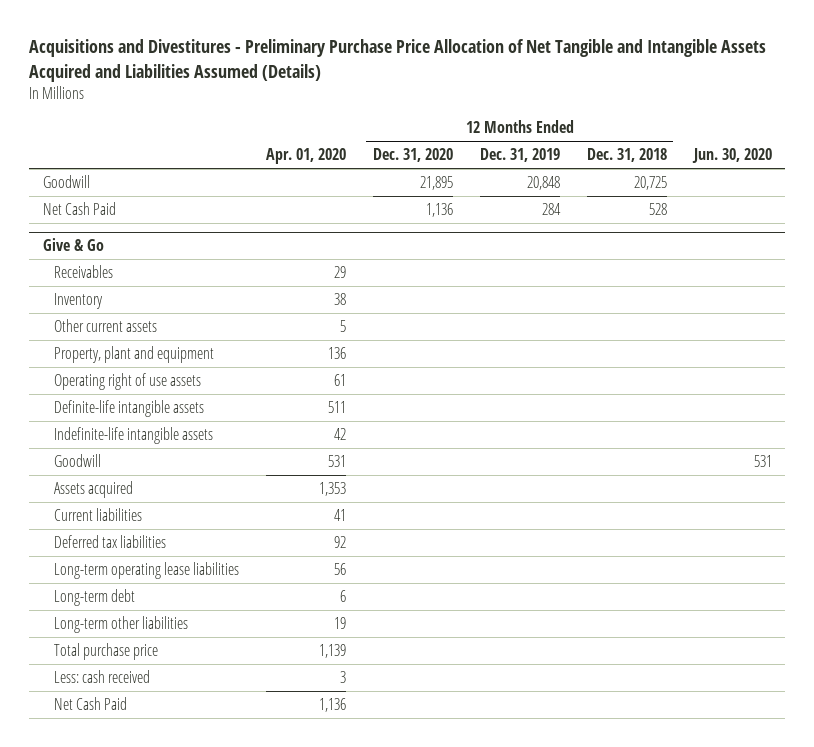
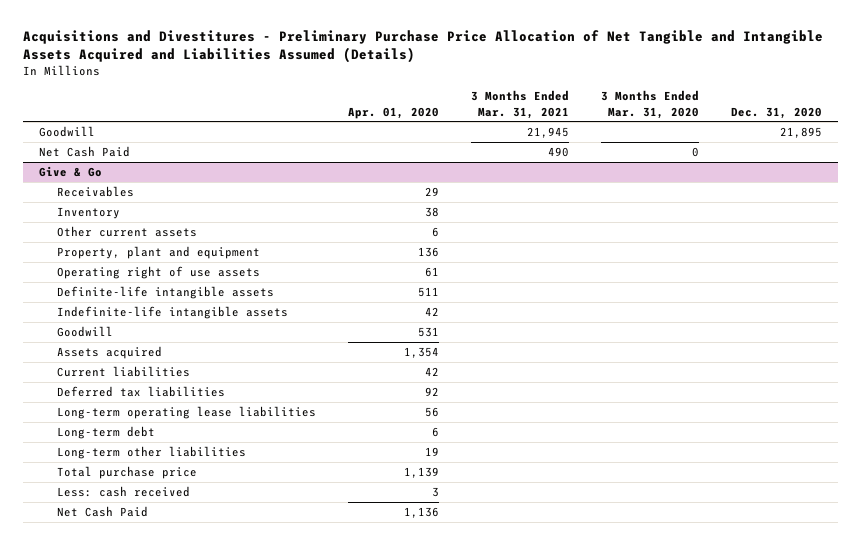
- | Apr. 01, 2020 | 12 Months Ended Dec. 31, 2020 | 12 Months Ended Dec. 31, 2019 | 12 Months Ended Dec. 31, 2018 | Jun. 30, 2020
+ | Apr. 01, 2020 | 3 Months Ended Mar. 31, 2021 | 3 Months Ended Mar. 31, 2020 | Dec. 31, 2020
@ Give & Go
- Other current assets | 5 | | | |
+ Other current assets | 6 | | |
- Assets acquired | 1,353 | | | |
- Current liabilities | 41 | | | |
+ Assets acquired | 1,354 | | |
+ Current liabilities | 42 | | |

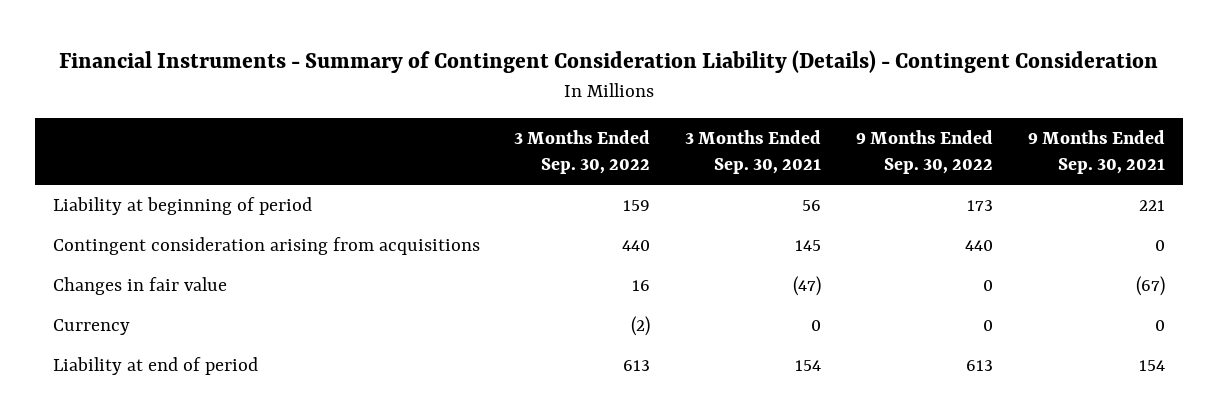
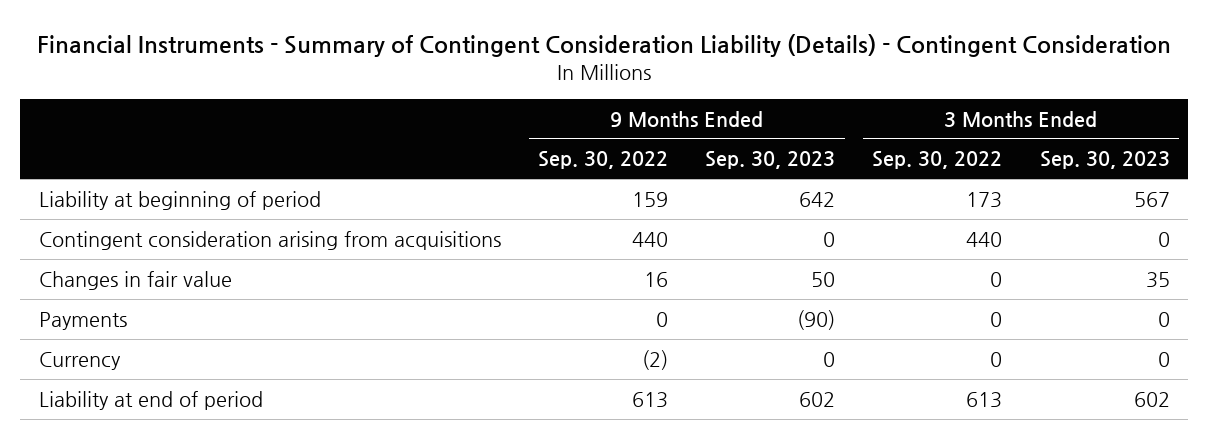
- | 3 Months Ended Sep. 30, 2022 | 3 Months Ended Sep. 30, 2021 | 9 Months Ended Sep. 30, 2022 | 9 Months Ended Sep. 30, 2021
+ | 9 Months Ended Sep. 30, 2022 | 9 Months Ended Sep. 30, 2023 | 3 Months Ended Sep. 30, 2022 | 3 Months Ended Sep. 30, 2023
- Liability at beginning of period | 159 | 56 | 173 | 221
+ Liability at beginning of period | 159 | 642 | 173 | 567
- Changes in fair value | 16 | (47) | 0 | (67)
- Currency | (2) | 0 | 0 | 0
+ Changes in fair value | 16 | 50 | 0 | 35
+ Payments | 0 | (90) | 0 | 0
+ Currency | (2) | 0 | 0 | 0

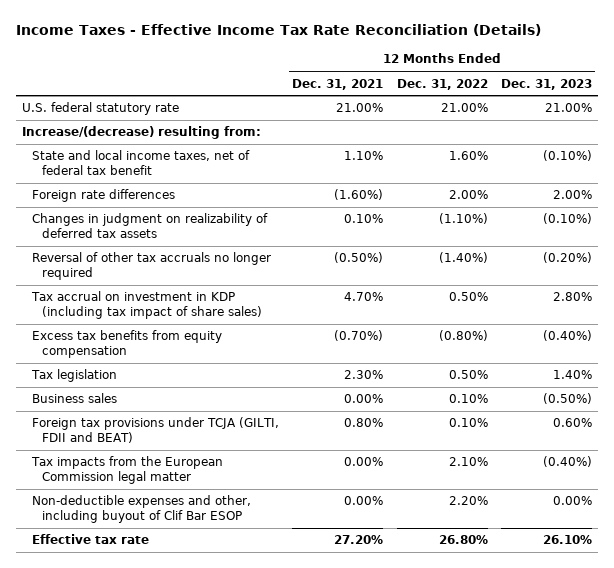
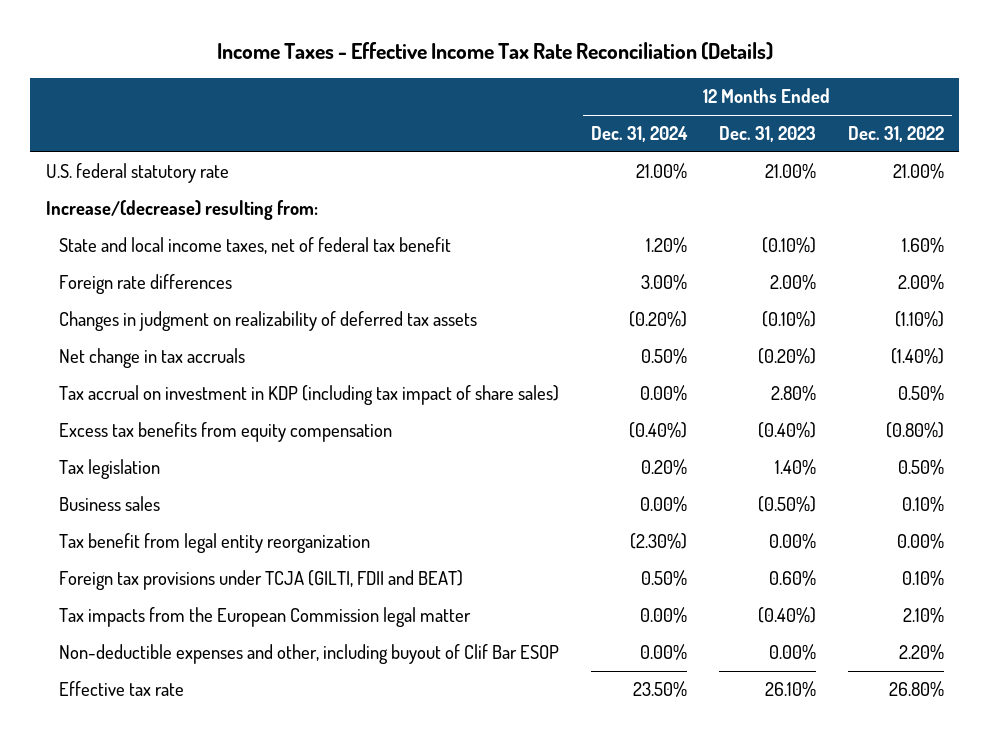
- | 12 Months Ended Dec. 31, 2021 | 12 Months Ended Dec. 31, 2022 | 12 Months Ended Dec. 31, 2023
+ | 12 Months Ended Dec. 31, 2024 | 12 Months Ended Dec. 31, 2023 | 12 Months Ended Dec. 31, 2022
- Reversal of other tax accruals no longer required | (0.50%) | (1.40%) | (0.20%)
+ Net change in tax accruals | 0.50% | (0.20%) | (1.40%)
+ Tax benefit from legal entity reorganization | (2.30%) | 0.00% | 0.00%

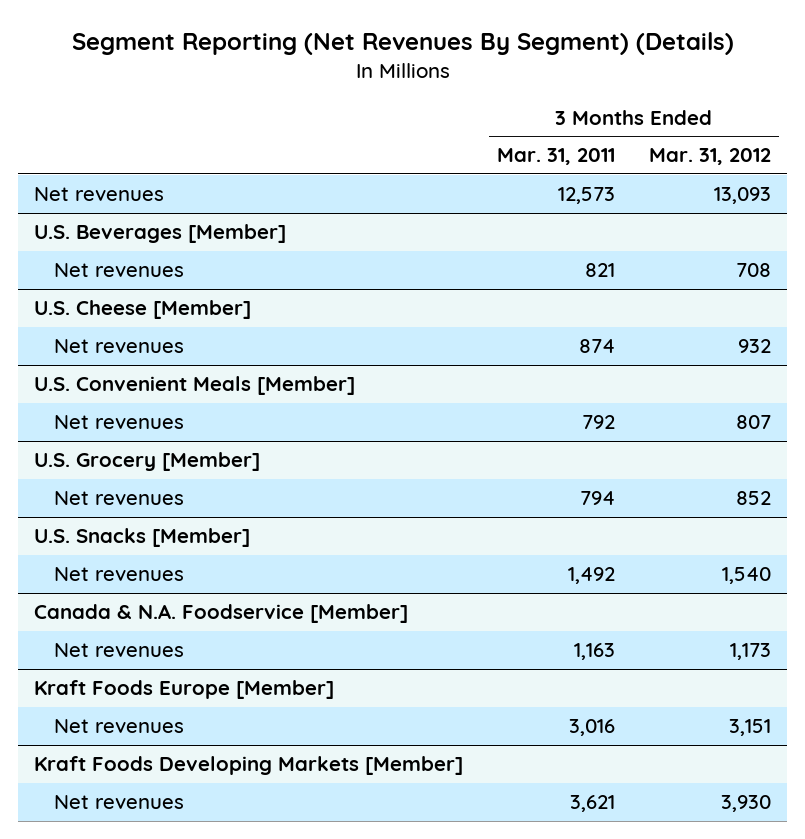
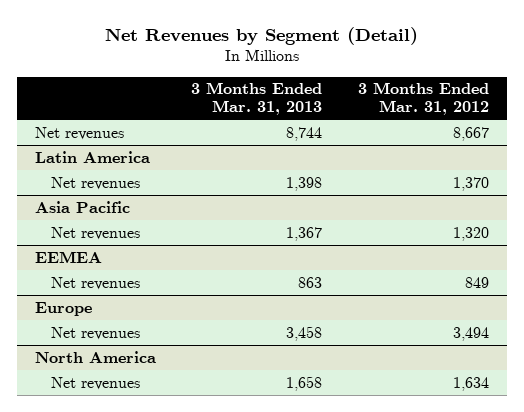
- Segment Reporting (Net Revenues By Segment) (Details)
+ Net Revenues by Segment (Detail)
- | 3 Months Ended Mar. 31, 2011 | 3 Months Ended Mar. 31, 2012
+ | 3 Months Ended Mar. 31, 2013 | 3 Months Ended Mar. 31, 2012
- Net revenues | 12,573 | 13,093
- U.S. Beverages [Member]
- Net revenues | 821 | 708
- U.S. Cheese [Member]
- Net revenues | 874 | 932
- U.S. Convenient Meals [Member]
- Net revenues | 792 | 807
- U.S. Grocery [Member]
- Net revenues | 794 | 852
- U.S. Snacks [Member]
- Net revenues | 1,492 | 1,540
- Canada & N.A. Foodservice [Member]
- Net revenues | 1,163 | 1,173
- Kraft Foods Europe [Member]
- Net revenues | 3,016 | 3,151
- Kraft Foods Developing Markets [Member]
- Net revenues | 3,621 | 3,930
+ Net revenues | 8,744 | 8,667
+ Latin America
+ Net revenues | 1,398 | 1,370
+ Asia Pacific
+ Net revenues | 1,367 | 1,320
+ EEMEA
+ Net revenues | 863 | 849
+ Europe
+ Net revenues | 3,458 | 3,494
+ North America
+ Net revenues | 1,658 | 1,634

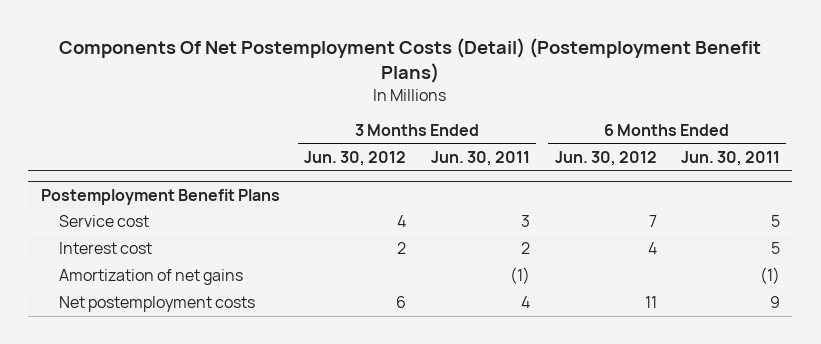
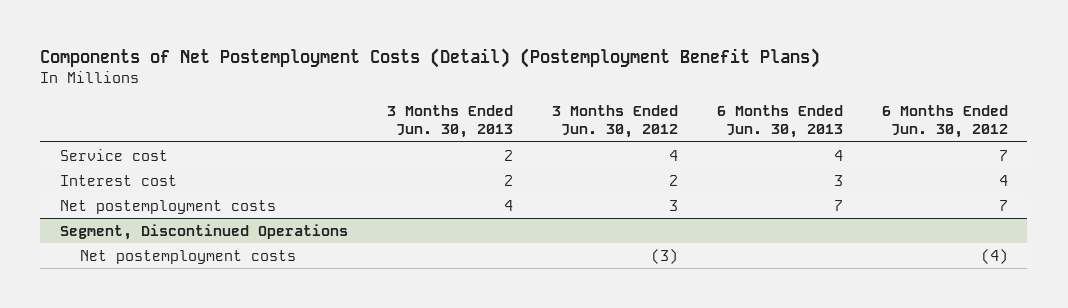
- Components Of Net Postemployment Costs (Detail) (Postemployment Benefit Plans)
+ Components of Net Postemployment Costs (Detail) (Postemployment Benefit Plans)
- | 3 Months Ended Jun. 30, 2012 | 3 Months Ended Jun. 30, 2011 | 6 Months Ended Jun. 30, 2012 | 6 Months Ended Jun. 30, 2011
+ | 3 Months Ended Jun. 30, 2013 | 3 Months Ended Jun. 30, 2012 | 6 Months Ended Jun. 30, 2013 | 6 Months Ended Jun. 30, 2012
- Postemployment Benefit Plans
- Amortization of net gains | | (1) | | (1)
- Net postemployment costs | 6 | 4 | 11 | 9
+ Net postemployment costs | 4 | 3 | 7 | 7
+ Segment, Discontinued Operations
+ Net postemployment costs | | (3) | | (4)

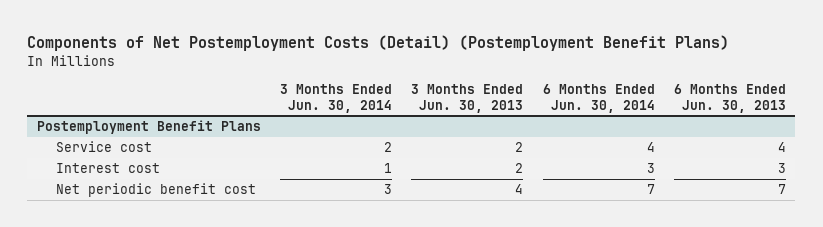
- | 3 Months Ended Jun. 30, 2013 | 3 Months Ended Jun. 30, 2012 | 6 Months Ended Jun. 30, 2013 | 6 Months Ended Jun. 30, 2012
+ | 3 Months Ended Jun. 30, 2014 | 3 Months Ended Jun. 30, 2013 | 6 Months Ended Jun. 30, 2014 | 6 Months Ended Jun. 30, 2013
+ Postemployment Benefit Plans
- Net postemployment costs | 4 | 3 | 7 | 7
- Segment, Discontinued Operations
- Net postemployment costs | | (3) | | (4)
+ Net periodic benefit cost | 3 | 4 | 7 | 7

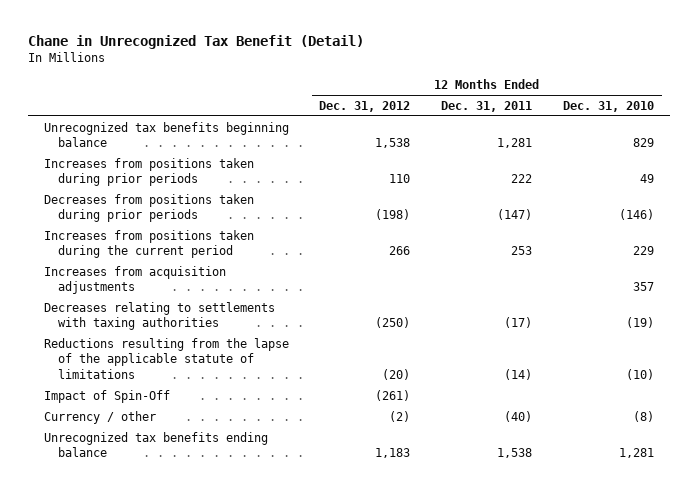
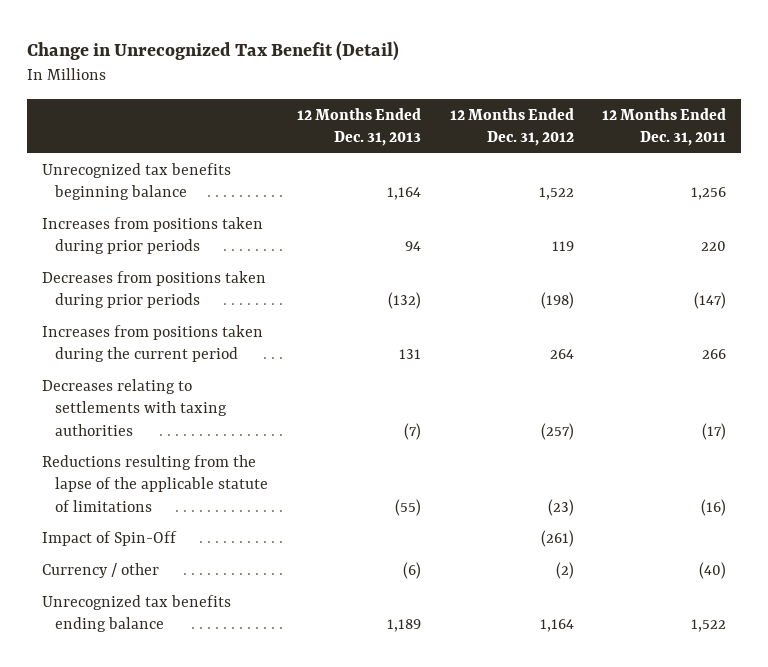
- Chane in Unrecognized Tax Benefit (Detail)
+ Change in Unrecognized Tax Benefit (Detail)
- | 12 Months Ended Dec. 31, 2012 | 12 Months Ended Dec. 31, 2011 | 12 Months Ended Dec. 31, 2010
+ | 12 Months Ended Dec. 31, 2013 | 12 Months Ended Dec. 31, 2012 | 12 Months Ended Dec. 31, 2011
- Unrecognized tax benefits beginning balance | 1,538 | 1,281 | 829
- Increases from positions taken during prior periods | 110 | 222 | 49
+ Unrecognized tax benefits beginning balance | 1,164 | 1,522 | 1,256
+ Increases from positions taken during prior periods | 94 | 119 | 220
- Increases from positions taken during the current period | 266 | 253 | 229
- Increases from acquisition adjustments | | | 357
- Decreases relating to settlements with taxing authorities | (250) | (17) | (19)
- Reductions resulting from the lapse of the applicable statute of limitations | (20) | (14) | (10)
+ Increases from positions taken during the current period | 131 | 264 | 266
+ Decreases relating to settlements with taxing authorities | (7) | (257) | (17)
+ Reductions resulting from the lapse of the applicable statute of limitations | (55) | (23) | (16)
- Unrecognized tax benefits ending balance | 1,183 | 1,538 | 1,281
+ Unrecognized tax benefits ending balance | 1,189 | 1,164 | 1,522

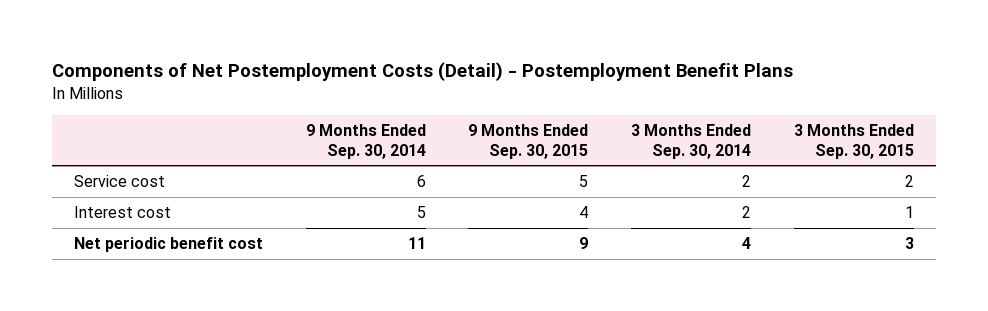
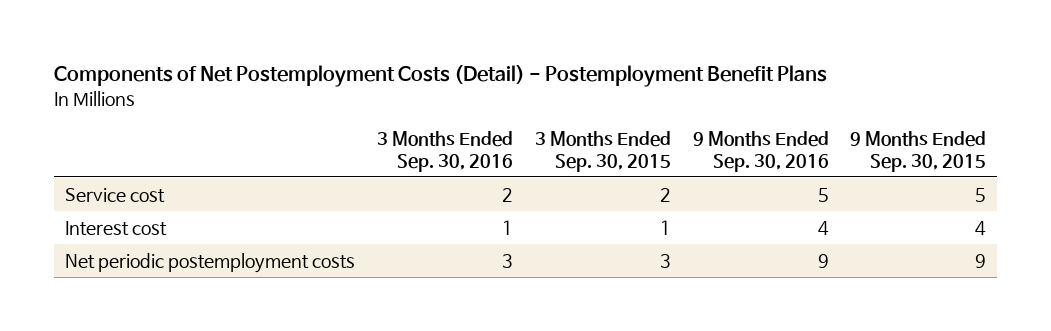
- | 9 Months Ended Sep. 30, 2014 | 9 Months Ended Sep. 30, 2015 | 3 Months Ended Sep. 30, 2014 | 3 Months Ended Sep. 30, 2015
+ | 3 Months Ended Sep. 30, 2016 | 3 Months Ended Sep. 30, 2015 | 9 Months Ended Sep. 30, 2016 | 9 Months Ended Sep. 30, 2015
- Net periodic benefit cost | 11 | 9 | 4 | 3
+ Net periodic postemployment costs | 3 | 3 | 9 | 9

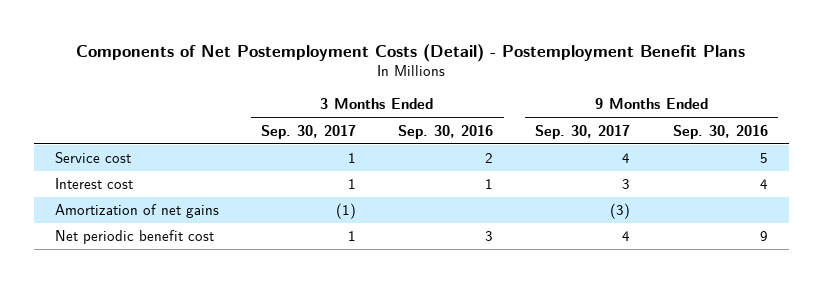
- | 3 Months Ended Sep. 30, 2016 | 3 Months Ended Sep. 30, 2015 | 9 Months Ended Sep. 30, 2016 | 9 Months Ended Sep. 30, 2015
+ | 3 Months Ended Sep. 30, 2017 | 3 Months Ended Sep. 30, 2016 | 9 Months Ended Sep. 30, 2017 | 9 Months Ended Sep. 30, 2016
- Net periodic postemployment costs | 3 | 3 | 9 | 9
+ Amortization of net gains | (1) | | (3) |
+ Net periodic benefit cost | 1 | 3 | 4 | 9

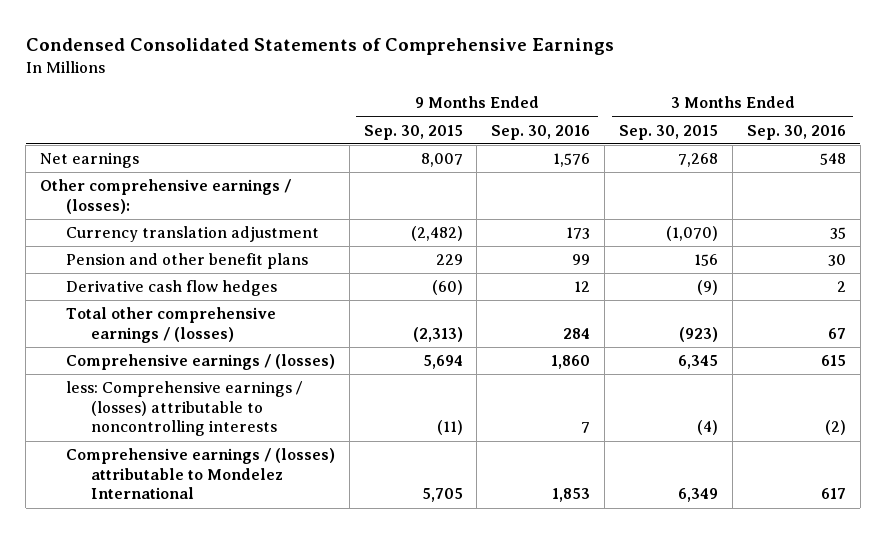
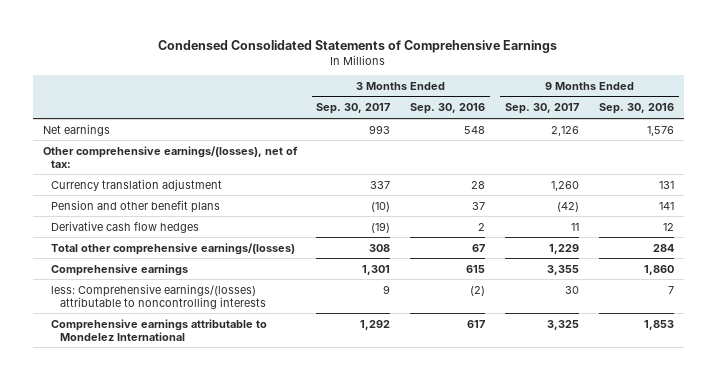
- | 9 Months Ended Sep. 30, 2015 | 9 Months Ended Sep. 30, 2016 | 3 Months Ended Sep. 30, 2015 | 3 Months Ended Sep. 30, 2016
+ | 3 Months Ended Sep. 30, 2017 | 3 Months Ended Sep. 30, 2016 | 9 Months Ended Sep. 30, 2017 | 9 Months Ended Sep. 30, 2016
- Other comprehensive earnings / (losses):
- Currency translation adjustment | (2,482) | 173 | (1,070) | 35
- Pension and other benefit plans | 229 | 99 | 156 | 30
+ Other comprehensive earnings/(losses), net of tax:
+ Currency translation adjustment | 337 | 28 | 1,260 | 131
+ Pension and other benefit plans | (10) | 37 | (42) | 141
- Total other comprehensive earnings / (losses) | (2,313) | 284 | (923) | 67
- Comprehensive earnings / (losses) | 5,694 | 1,860 | 6,345 | 615
- less: Comprehensive earnings / (losses) attributable to noncontrolling interests | (11) | 7 | (4) | (2)
- Comprehensive earnings / (losses) attributable to Mondelez International | 5,705 | 1,853 | 6,349 | 617
+ Total other comprehensive earnings/(losses) | 308 | 67 | 1,229 | 284
+ Comprehensive earnings | 1,301 | 615 | 3,355 | 1,860
+ less: Comprehensive earnings/(losses) attributable to noncontrolling interests | 9 | (2) | 30 | 7
+ Comprehensive earnings attributable to Mondelez International | 1,292 | 617 | 3,325 | 1,853

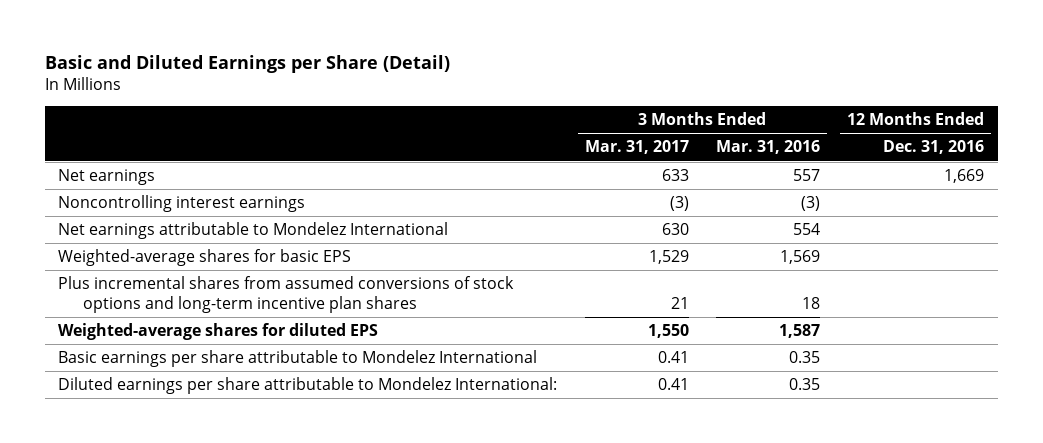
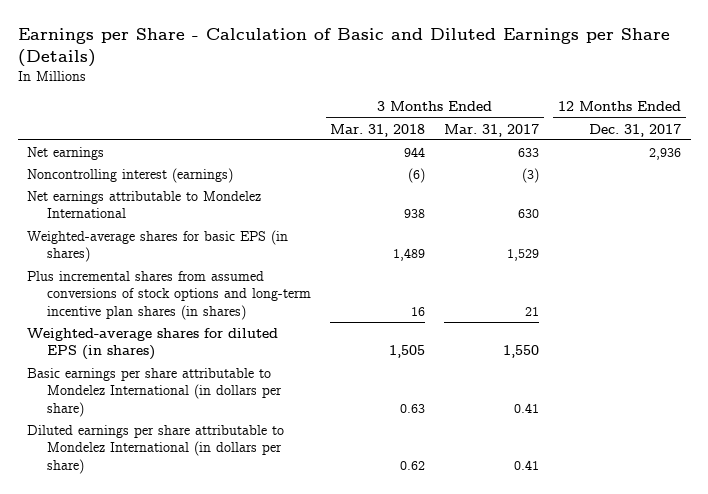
- Basic and Diluted Earnings per Share (Detail)
+ Earnings per Share - Calculation of Basic and Diluted Earnings per Share (Details)
- | 3 Months Ended Mar. 31, 2017 | 3 Months Ended Mar. 31, 2016 | 12 Months Ended Dec. 31, 2016
+ | 3 Months Ended Mar. 31, 2018 | 3 Months Ended Mar. 31, 2017 | 12 Months Ended Dec. 31, 2017
- Noncontrolling interest earnings | (3) | (3) |
+ Noncontrolling interest (earnings) | (6) | (3) |
- Weighted-average shares for basic EPS | 1,529 | 1,569 |
- Plus incremental shares from assumed conversions of stock options and long-term incentive plan shares | 21 | 18 |
- Weighted-average shares for diluted EPS | 1,550 | 1,587 |
- Basic earnings per share attributable to Mondelez International | 0.41 | 0.35 |
- Diluted earnings per share attributable to Mondelez International: | 0.41 | 0.35 |
+ Weighted-average shares for basic EPS (in shares) | 1,489 | 1,529 |
+ Plus incremental shares from assumed conversions of stock options and long-term incentive plan shares (in shares) | 16 | 21 |
+ Weighted-average shares for diluted EPS (in shares) | 1,505 | 1,550 |
+ Basic earnings per share attributable to Mondelez International (in dollars per share) | 0.63 | 0.41 |
+ Diluted earnings per share attributable to Mondelez International (in dollars per share) | 0.62 | 0.41 |

